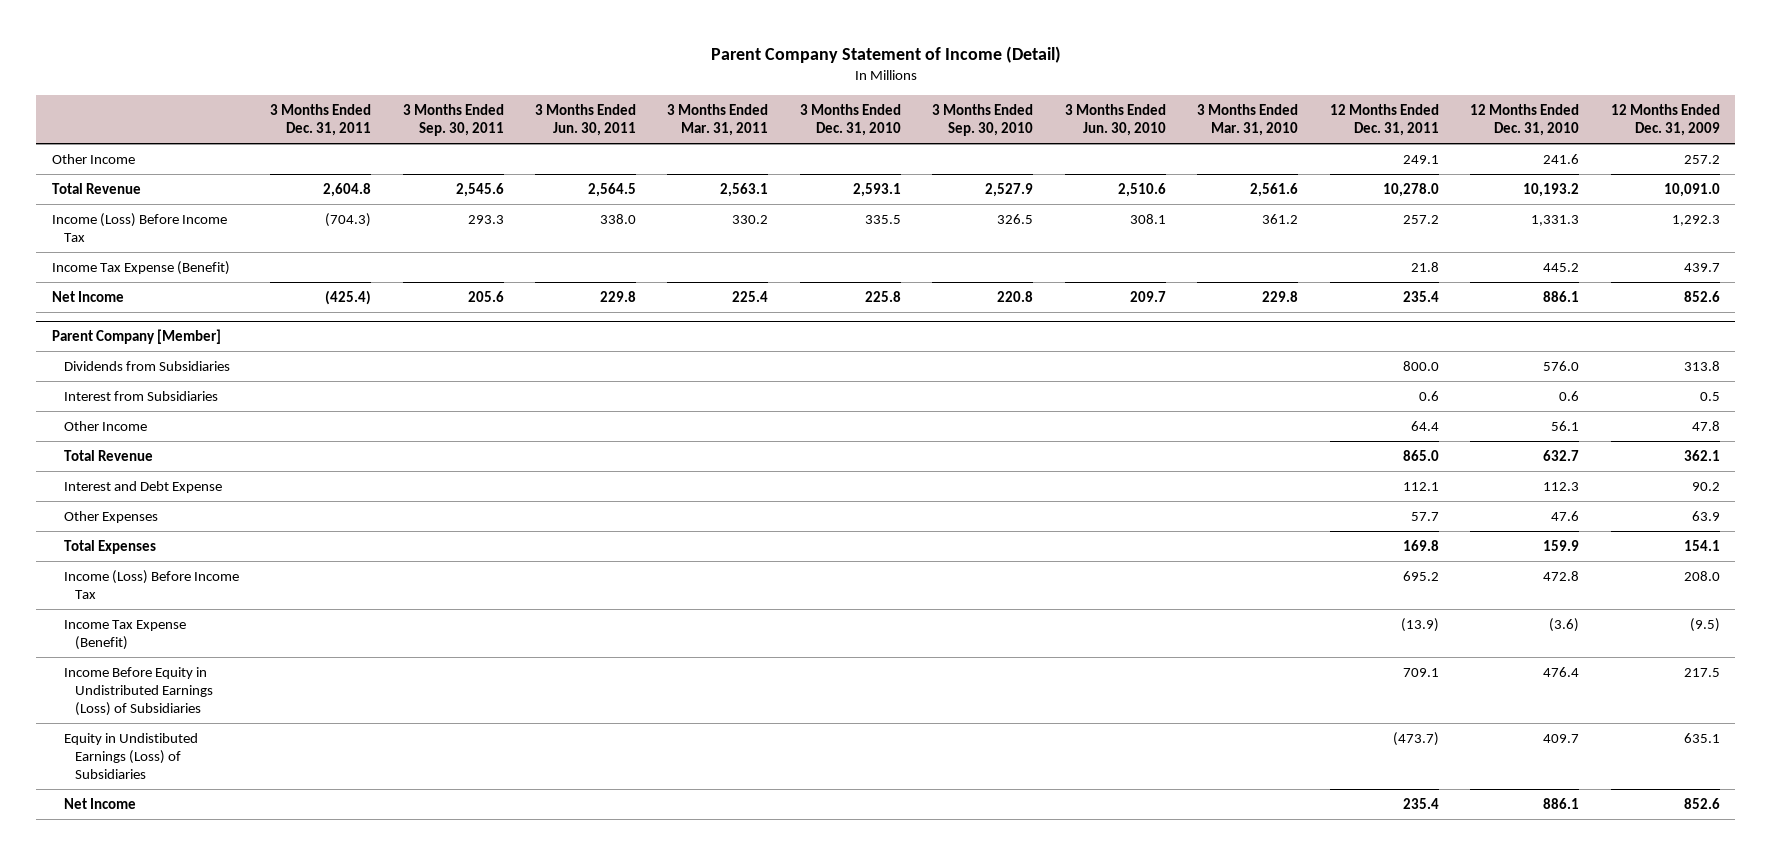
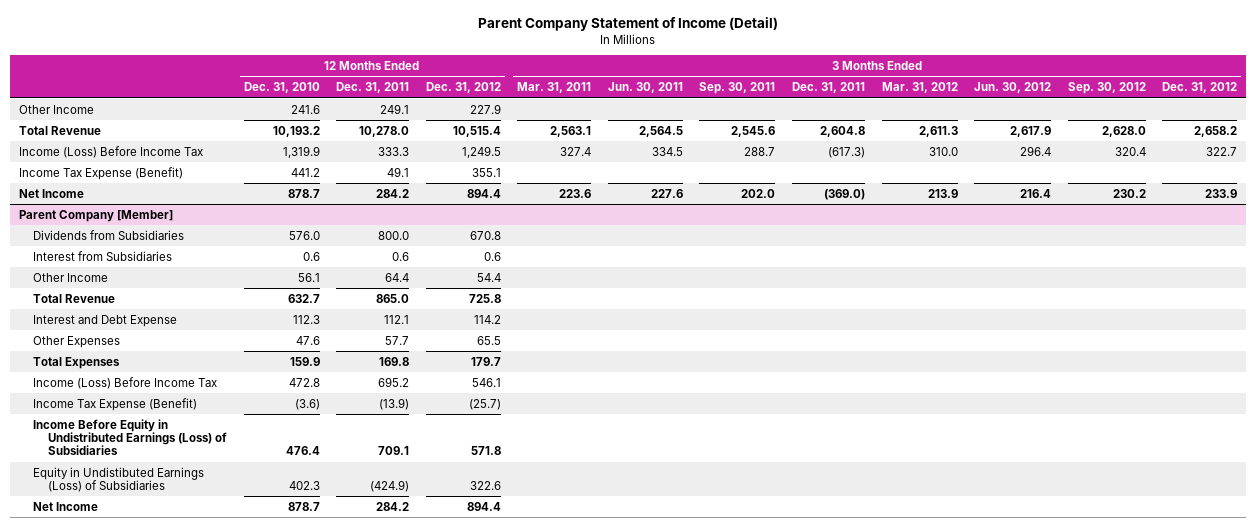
- | 3 Months Ended Dec. 31, 2011 | 3 Months Ended Sep. 30, 2011 | 3 Months Ended Jun. 30, 2011 | 3 Months Ended Mar. 31, 2011 | 3 Months Ended Dec. 31, 2010 | 3 Months Ended Sep. 30, 2010 | 3 Months Ended Jun. 30, 2010 | 3 Months Ended Mar. 31, 2010 | 12 Months Ended Dec. 31, 2011 | 12 Months Ended Dec. 31, 2010 | 12 Months Ended Dec. 31, 2009
+ | 12 Months Ended Dec. 31, 2010 | 12 Months Ended Dec. 31, 2011 | 12 Months Ended Dec. 31, 2012 | 3 Months Ended Mar. 31, 2011 | 3 Months Ended Jun. 30, 2011 | 3 Months Ended Sep. 30, 2011 | 3 Months Ended Dec. 31, 2011 | 3 Months Ended Mar. 31, 2012 | 3 Months Ended Jun. 30, 2012 | 3 Months Ended Sep. 30, 2012 | 3 Months Ended Dec. 31, 2012
- Income (Loss) Before Income Tax | (704.3) | 293.3 | 338.0 | 330.2 | 335.5 | 326.5 | 308.1 | 361.2 | 257.2 | 1,331.3 | 1,292.3
- Income Tax Expense (Benefit) | | | | | | | | | 21.8 | 445.2 | 439.7
- Net Income | (425.4) | 205.6 | 229.8 | 225.4 | 225.8 | 220.8 | 209.7 | 229.8 | 235.4 | 886.1 | 852.6
+ Income (Loss) Before Income Tax | 1,319.9 | 333.3 | 1,249.5 | 327.4 | 334.5 | 288.7 | (617.3) | 310.0 | 296.4 | 320.4 | 322.7
+ Income Tax Expense (Benefit) | 441.2 | 49.1 | 355.1 | | | | | | | |
+ Net Income | 878.7 | 284.2 | 894.4 | 223.6 | 227.6 | 202.0 | (369.0) | 213.9 | 216.4 | 230.2 | 233.9
@ Parent Company [Member]
- Equity in Undistibuted Earnings (Loss) of Subsidiaries | | | | | | | | | (473.7) | 409.7 | 635.1
- Net Income | | | | | | | | | 235.4 | 886.1 | 852.6
+ Equity in Undistibuted Earnings (Loss) of Subsidiaries | 402.3 | (424.9) | 322.6 | | | | | | | |
+ Net Income | 878.7 | 284.2 | 894.4 | | | | | | | |

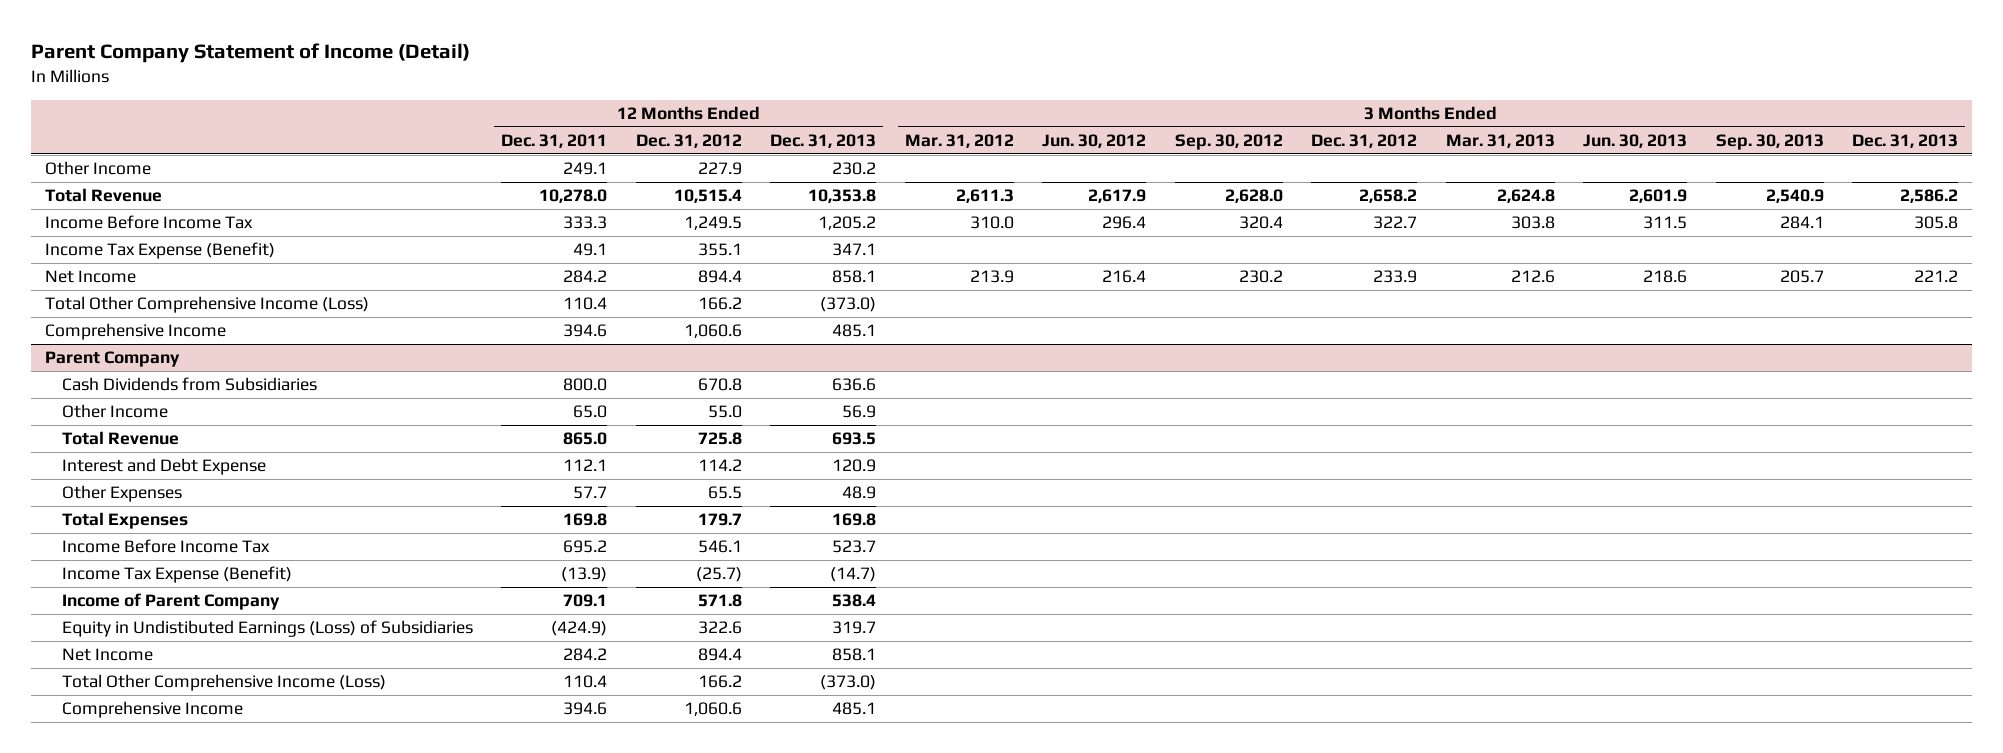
- | 12 Months Ended Dec. 31, 2010 | 12 Months Ended Dec. 31, 2011 | 12 Months Ended Dec. 31, 2012 | 3 Months Ended Mar. 31, 2011 | 3 Months Ended Jun. 30, 2011 | 3 Months Ended Sep. 30, 2011 | 3 Months Ended Dec. 31, 2011 | 3 Months Ended Mar. 31, 2012 | 3 Months Ended Jun. 30, 2012 | 3 Months Ended Sep. 30, 2012 | 3 Months Ended Dec. 31, 2012
+ | 12 Months Ended Dec. 31, 2011 | 12 Months Ended Dec. 31, 2012 | 12 Months Ended Dec. 31, 2013 | 3 Months Ended Mar. 31, 2012 | 3 Months Ended Jun. 30, 2012 | 3 Months Ended Sep. 30, 2012 | 3 Months Ended Dec. 31, 2012 | 3 Months Ended Mar. 31, 2013 | 3 Months Ended Jun. 30, 2013 | 3 Months Ended Sep. 30, 2013 | 3 Months Ended Dec. 31, 2013
- Income (Loss) Before Income Tax | 1,319.9 | 333.3 | 1,249.5 | 327.4 | 334.5 | 288.7 | (617.3) | 310.0 | 296.4 | 320.4 | 322.7
+ Income Before Income Tax | 333.3 | 1,249.5 | 1,205.2 | 310.0 | 296.4 | 320.4 | 322.7 | 303.8 | 311.5 | 284.1 | 305.8
- Parent Company [Member]
- Dividends from Subsidiaries | 576.0 | 800.0 | 670.8 | | | | | | | |
- Interest from Subsidiaries | 0.6 | 0.6 | 0.6 | | | | | | | |
- Other Income | 56.1 | 64.4 | 54.4 | | | | | | | |
+ Total Other Comprehensive Income (Loss) | 110.4 | 166.2 | (373.0) | | | | | | | |
+ Comprehensive Income | 394.6 | 1,060.6 | 485.1 | | | | | | | |
+ Parent Company
+ Cash Dividends from Subsidiaries | 800.0 | 670.8 | 636.6 | | | | | | | |
+ Other Income | 65.0 | 55.0 | 56.9 | | | | | | | |
- Income (Loss) Before Income Tax | 472.8 | 695.2 | 546.1 | | | | | | | |
+ Income Before Income Tax | 695.2 | 546.1 | 523.7 | | | | | | | |
- Income Before Equity in Undistributed Earnings (Loss) of Subsidiaries | 476.4 | 709.1 | 571.8 | | | | | | | |
+ Income of Parent Company | 709.1 | 571.8 | 538.4 | | | | | | | |
+ Total Other Comprehensive Income (Loss) | 110.4 | 166.2 | (373.0) | | | | | | | |
+ Comprehensive Income | 394.6 | 1,060.6 | 485.1 | | | | | | | |

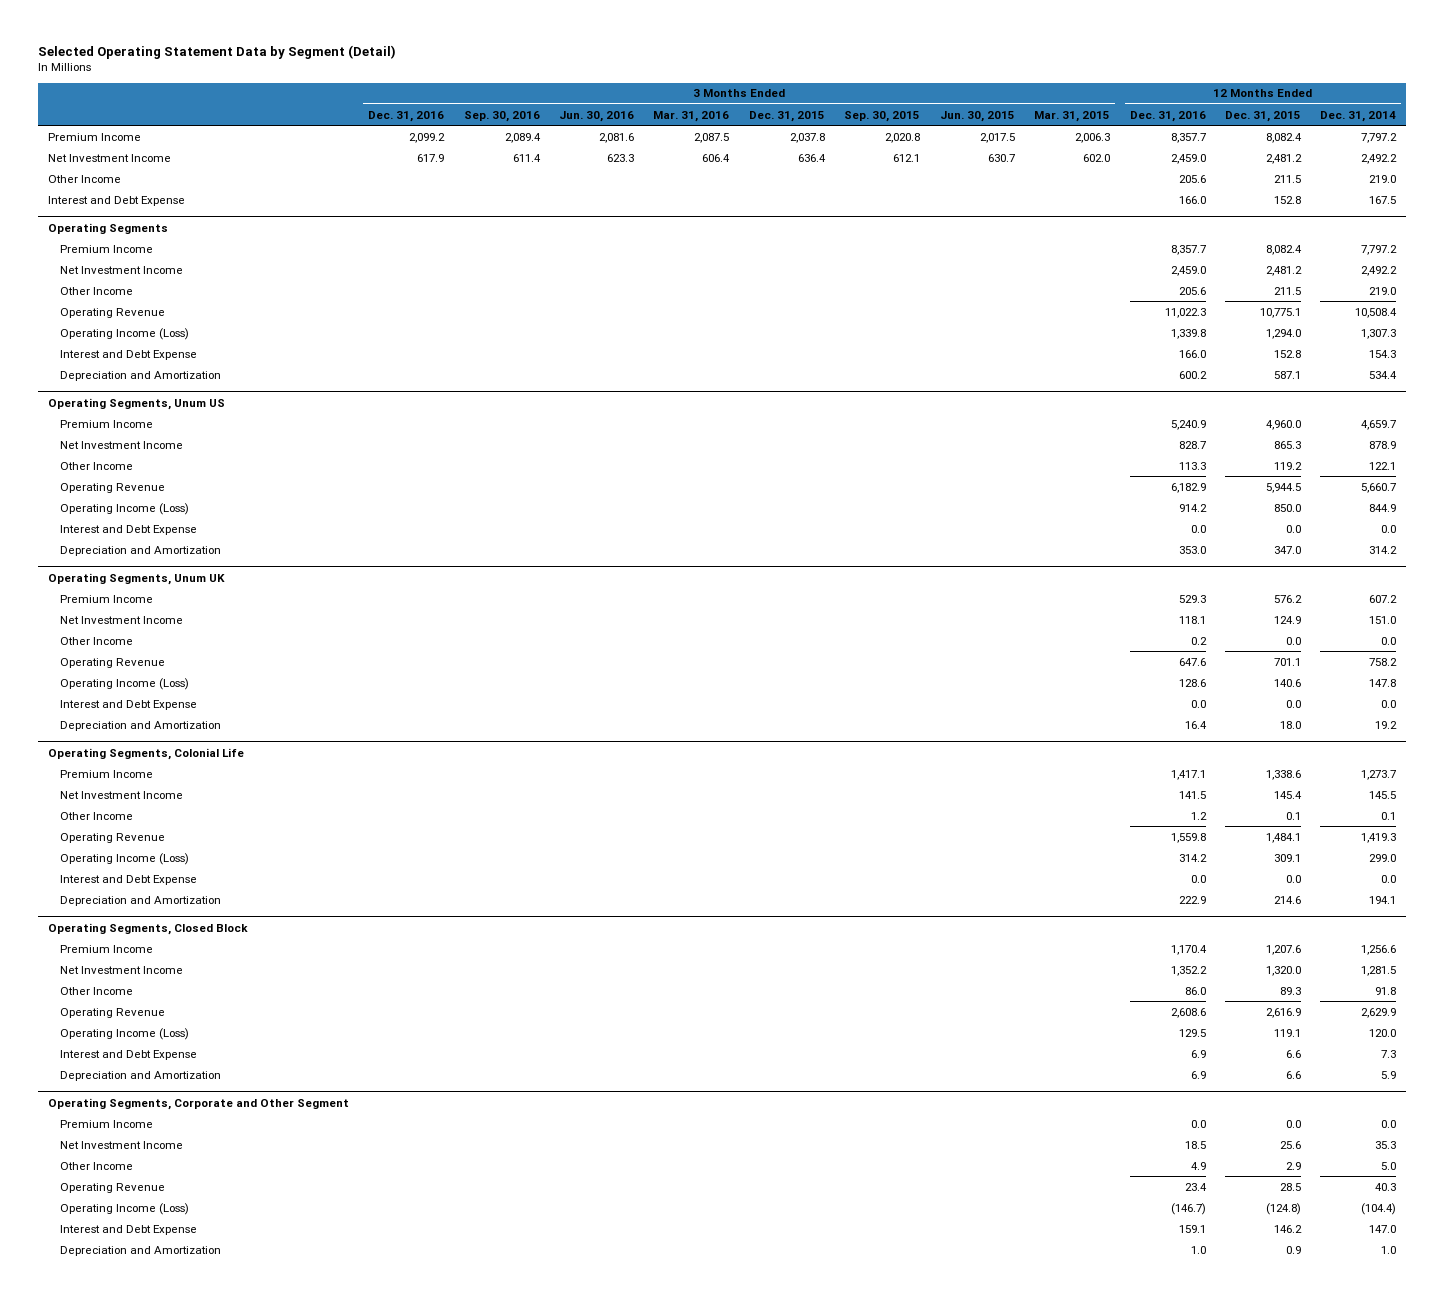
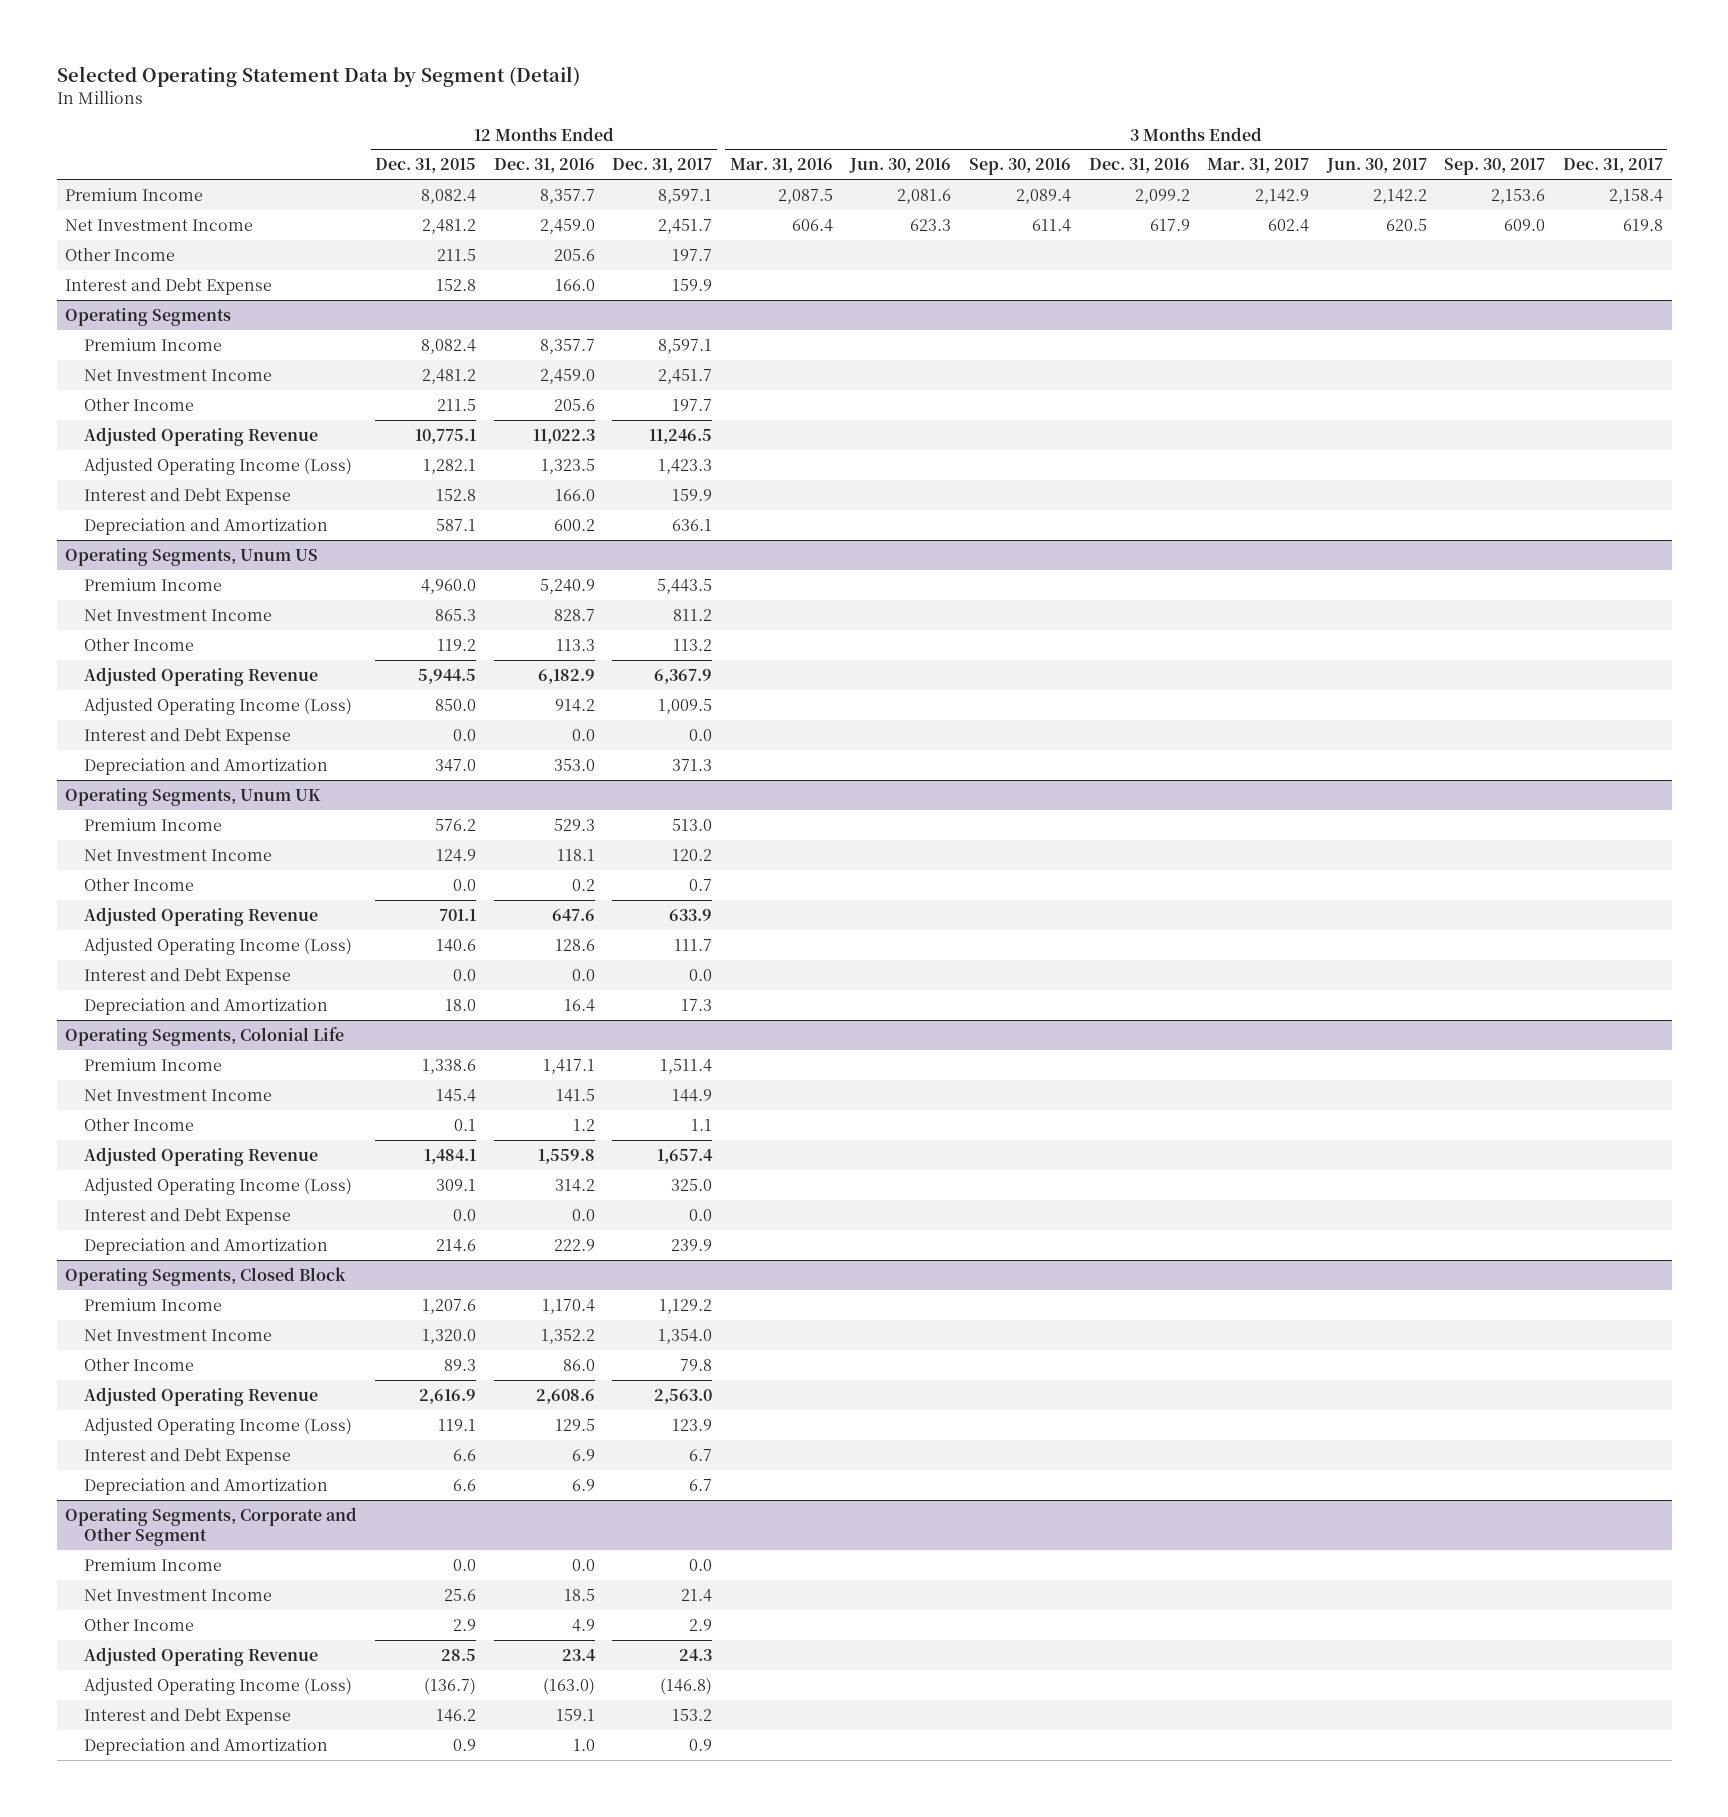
- | 3 Months Ended Dec. 31, 2016 | 3 Months Ended Sep. 30, 2016 | 3 Months Ended Jun. 30, 2016 | 3 Months Ended Mar. 31, 2016 | 3 Months Ended Dec. 31, 2015 | 3 Months Ended Sep. 30, 2015 | 3 Months Ended Jun. 30, 2015 | 3 Months Ended Mar. 31, 2015 | 12 Months Ended Dec. 31, 2016 | 12 Months Ended Dec. 31, 2015 | 12 Months Ended Dec. 31, 2014
+ | 12 Months Ended Dec. 31, 2015 | 12 Months Ended Dec. 31, 2016 | 12 Months Ended Dec. 31, 2017 | 3 Months Ended Mar. 31, 2016 | 3 Months Ended Jun. 30, 2016 | 3 Months Ended Sep. 30, 2016 | 3 Months Ended Dec. 31, 2016 | 3 Months Ended Mar. 31, 2017 | 3 Months Ended Jun. 30, 2017 | 3 Months Ended Sep. 30, 2017 | 3 Months Ended Dec. 31, 2017
@ Operating Segments
- Operating Revenue | | | | | | | | | 11,022.3 | 10,775.1 | 10,508.4
- Operating Income (Loss) | | | | | | | | | 1,339.8 | 1,294.0 | 1,307.3
+ Adjusted Operating Revenue | 10,775.1 | 11,022.3 | 11,246.5 | | | | | | | |
+ Adjusted Operating Income (Loss) | 1,282.1 | 1,323.5 | 1,423.3 | | | | | | | |
@ Operating Segments, Unum US
- Operating Revenue | | | | | | | | | 6,182.9 | 5,944.5 | 5,660.7
- Operating Income (Loss) | | | | | | | | | 914.2 | 850.0 | 844.9
+ Adjusted Operating Revenue | 5,944.5 | 6,182.9 | 6,367.9 | | | | | | | |
+ Adjusted Operating Income (Loss) | 850.0 | 914.2 | 1,009.5 | | | | | | | |
@ Operating Segments, Unum UK
- Operating Revenue | | | | | | | | | 647.6 | 701.1 | 758.2
- Operating Income (Loss) | | | | | | | | | 128.6 | 140.6 | 147.8
+ Adjusted Operating Revenue | 701.1 | 647.6 | 633.9 | | | | | | | |
+ Adjusted Operating Income (Loss) | 140.6 | 128.6 | 111.7 | | | | | | | |
@ Operating Segments, Colonial Life
- Operating Revenue | | | | | | | | | 1,559.8 | 1,484.1 | 1,419.3
- Operating Income (Loss) | | | | | | | | | 314.2 | 309.1 | 299.0
+ Adjusted Operating Revenue | 1,484.1 | 1,559.8 | 1,657.4 | | | | | | | |
+ Adjusted Operating Income (Loss) | 309.1 | 314.2 | 325.0 | | | | | | | |
@ Operating Segments, Closed Block
- Operating Revenue | | | | | | | | | 2,608.6 | 2,616.9 | 2,629.9
- Operating Income (Loss) | | | | | | | | | 129.5 | 119.1 | 120.0
+ Adjusted Operating Revenue | 2,616.9 | 2,608.6 | 2,563.0 | | | | | | | |
+ Adjusted Operating Income (Loss) | 119.1 | 129.5 | 123.9 | | | | | | | |
@ Operating Segments, Corporate and Other Segment
- Operating Revenue | | | | | | | | | 23.4 | 28.5 | 40.3
- Operating Income (Loss) | | | | | | | | | (146.7) | (124.8) | (104.4)
+ Adjusted Operating Revenue | 28.5 | 23.4 | 24.3 | | | | | | | |
+ Adjusted Operating Income (Loss) | (136.7) | (163.0) | (146.8) | | | | | | | |

